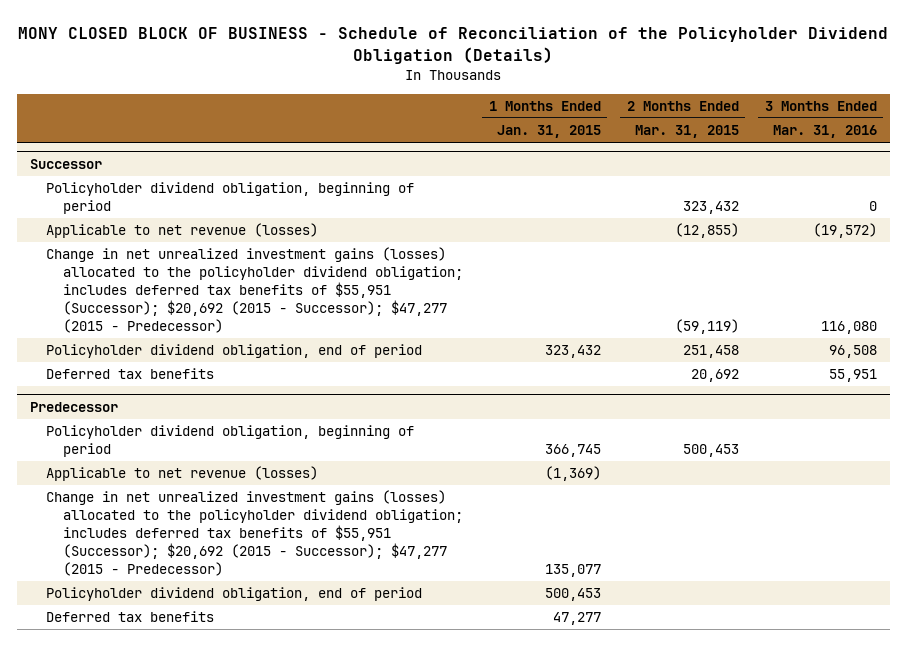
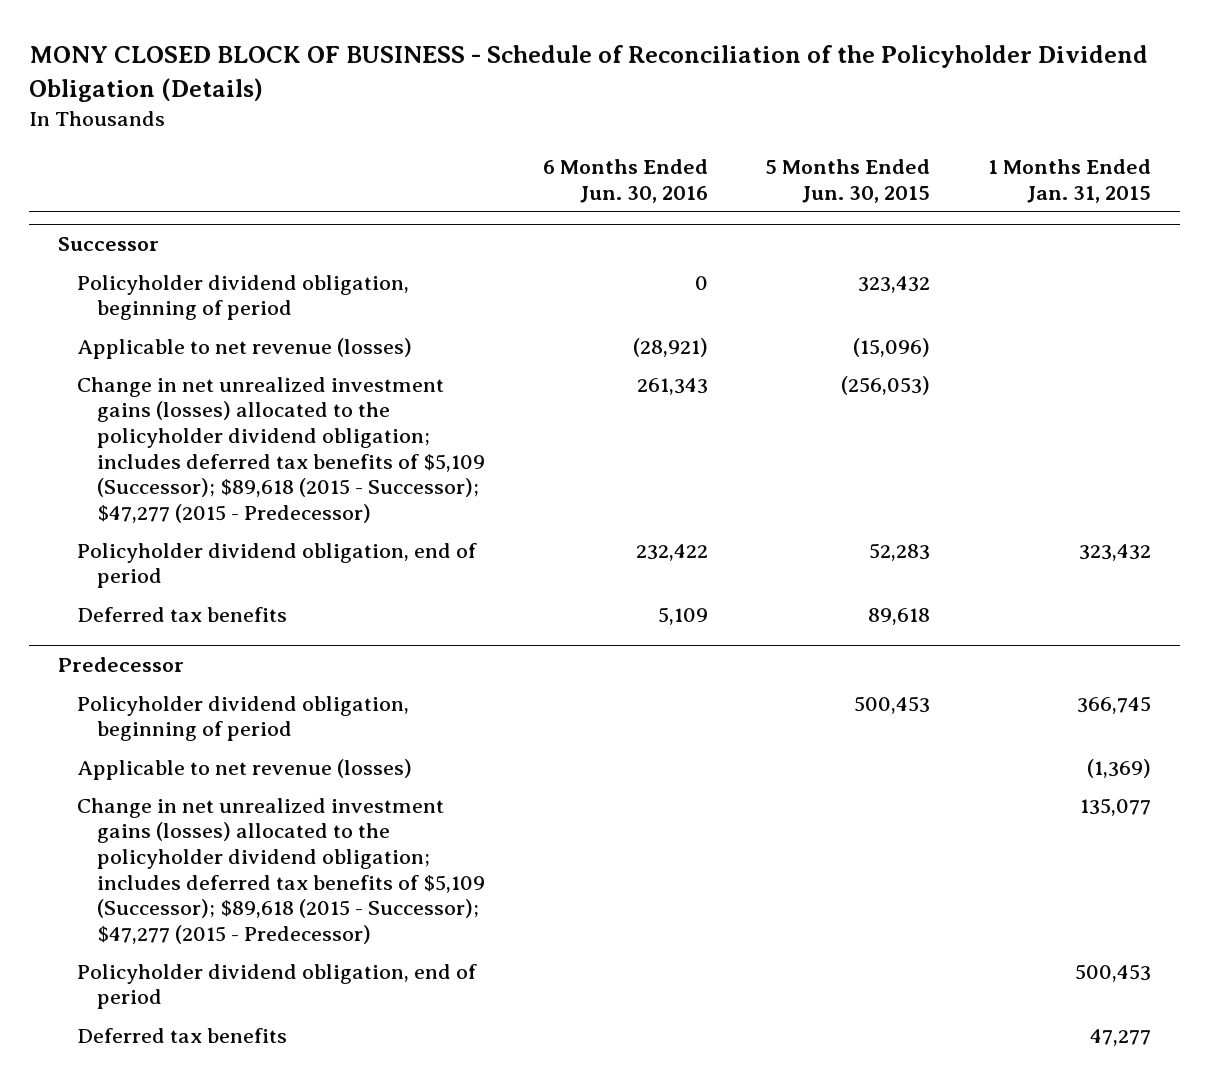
- | 1 Months Ended Jan. 31, 2015 | 2 Months Ended Mar. 31, 2015 | 3 Months Ended Mar. 31, 2016
+ | 6 Months Ended Jun. 30, 2016 | 5 Months Ended Jun. 30, 2015 | 1 Months Ended Jan. 31, 2015
@ Successor
- Change in net unrealized investment gains (losses) allocated to the policyholder dividend obligation; includes deferred tax benefits of $55,951 (Successor); $20,692 (2015 - Successor); $47,277 (2015 - Predecessor) | | (59,119) | 116,080
+ Change in net unrealized investment gains (losses) allocated to the policyholder dividend obligation; includes deferred tax benefits of $5,109 (Successor); $89,618 (2015 - Successor); $47,277 (2015 - Predecessor) | 261,343 | (256,053) |
@ Predecessor
- Change in net unrealized investment gains (losses) allocated to the policyholder dividend obligation; includes deferred tax benefits of $55,951 (Successor); $20,692 (2015 - Successor); $47,277 (2015 - Predecessor) | 135,077 | |
+ Change in net unrealized investment gains (losses) allocated to the policyholder dividend obligation; includes deferred tax benefits of $5,109 (Successor); $89,618 (2015 - Successor); $47,277 (2015 - Predecessor) | | | 135,077

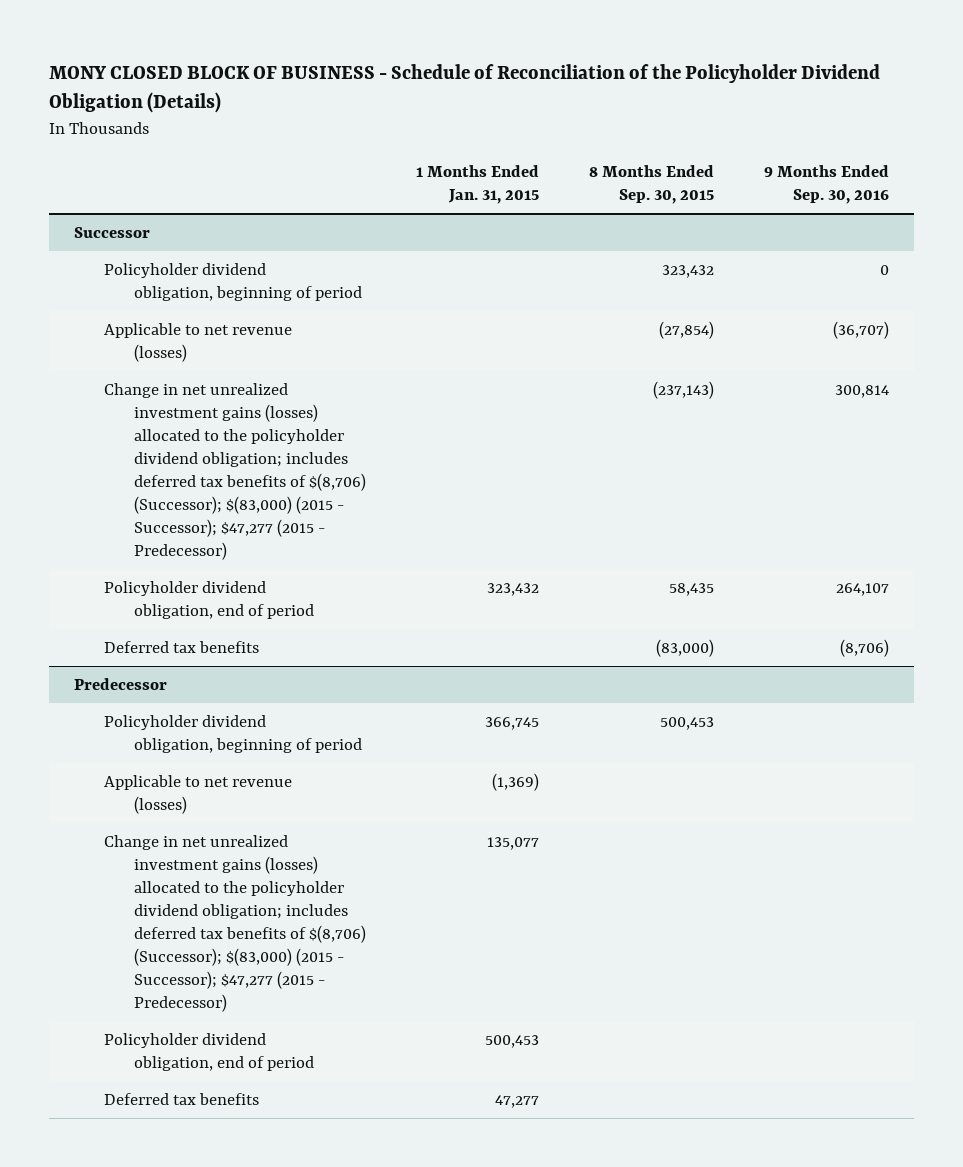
- | 6 Months Ended Jun. 30, 2016 | 5 Months Ended Jun. 30, 2015 | 1 Months Ended Jan. 31, 2015
+ | 1 Months Ended Jan. 31, 2015 | 8 Months Ended Sep. 30, 2015 | 9 Months Ended Sep. 30, 2016
@ Successor
- Change in net unrealized investment gains (losses) allocated to the policyholder dividend obligation; includes deferred tax benefits of $5,109 (Successor); $89,618 (2015 - Successor); $47,277 (2015 - Predecessor) | 261,343 | (256,053) |
+ Change in net unrealized investment gains (losses) allocated to the policyholder dividend obligation; includes deferred tax benefits of $(8,706) (Successor); $(83,000) (2015 - Successor); $47,277 (2015 - Predecessor) | | (237,143) | 300,814
@ Predecessor
- Change in net unrealized investment gains (losses) allocated to the policyholder dividend obligation; includes deferred tax benefits of $5,109 (Successor); $89,618 (2015 - Successor); $47,277 (2015 - Predecessor) | | | 135,077
+ Change in net unrealized investment gains (losses) allocated to the policyholder dividend obligation; includes deferred tax benefits of $(8,706) (Successor); $(83,000) (2015 - Successor); $47,277 (2015 - Predecessor) | 135,077 | |

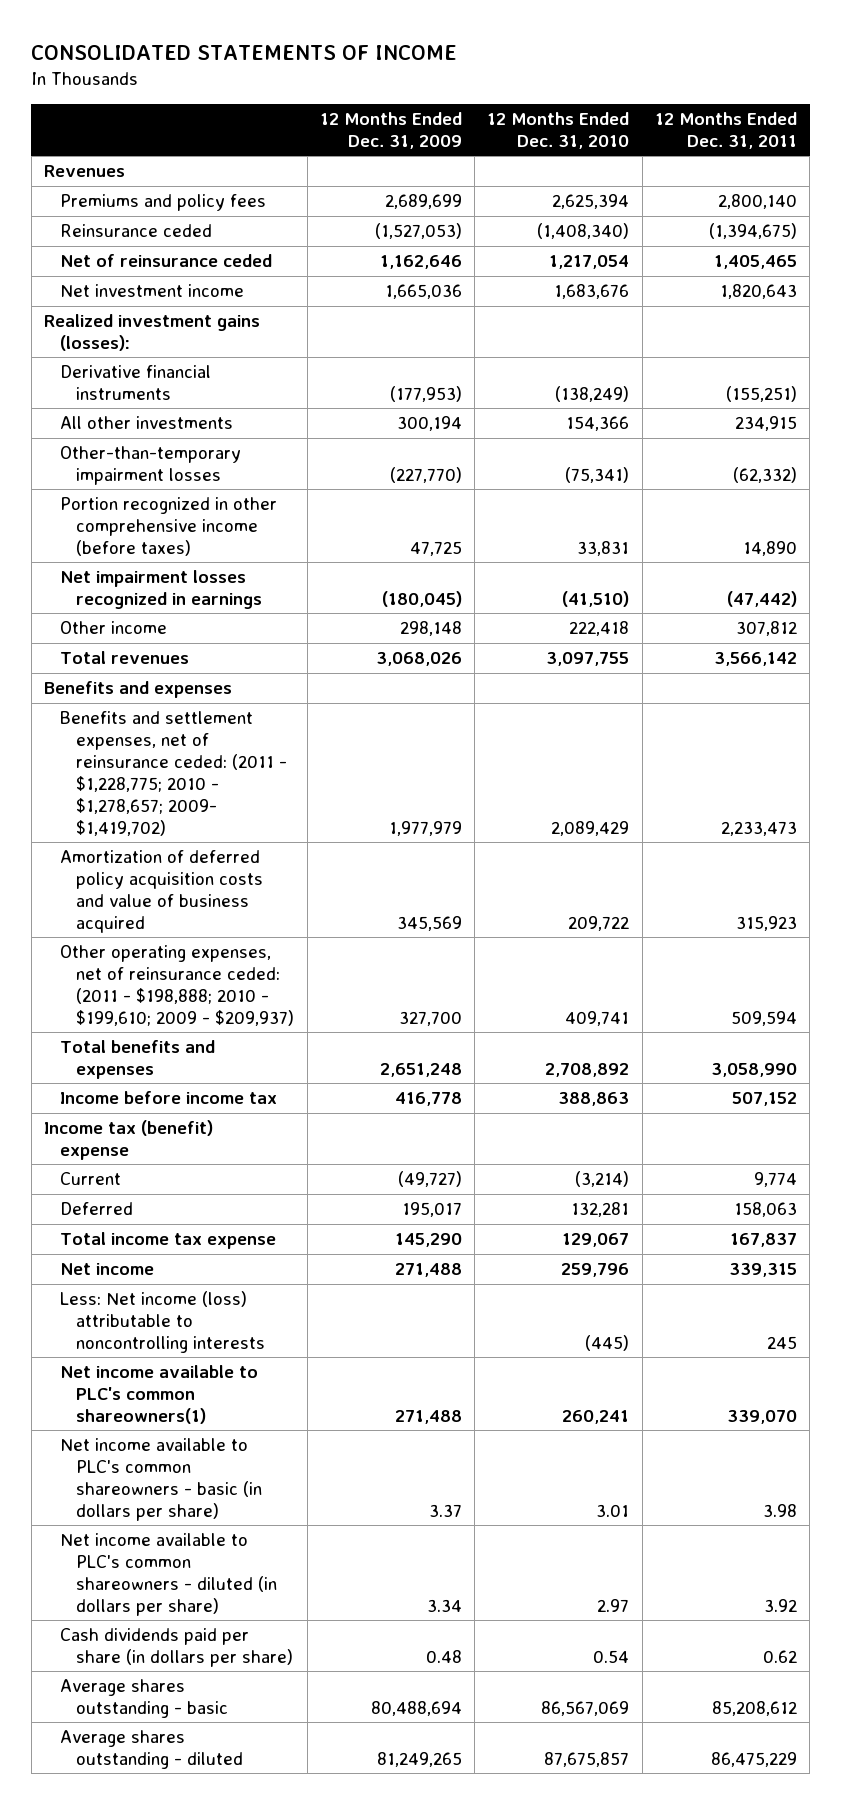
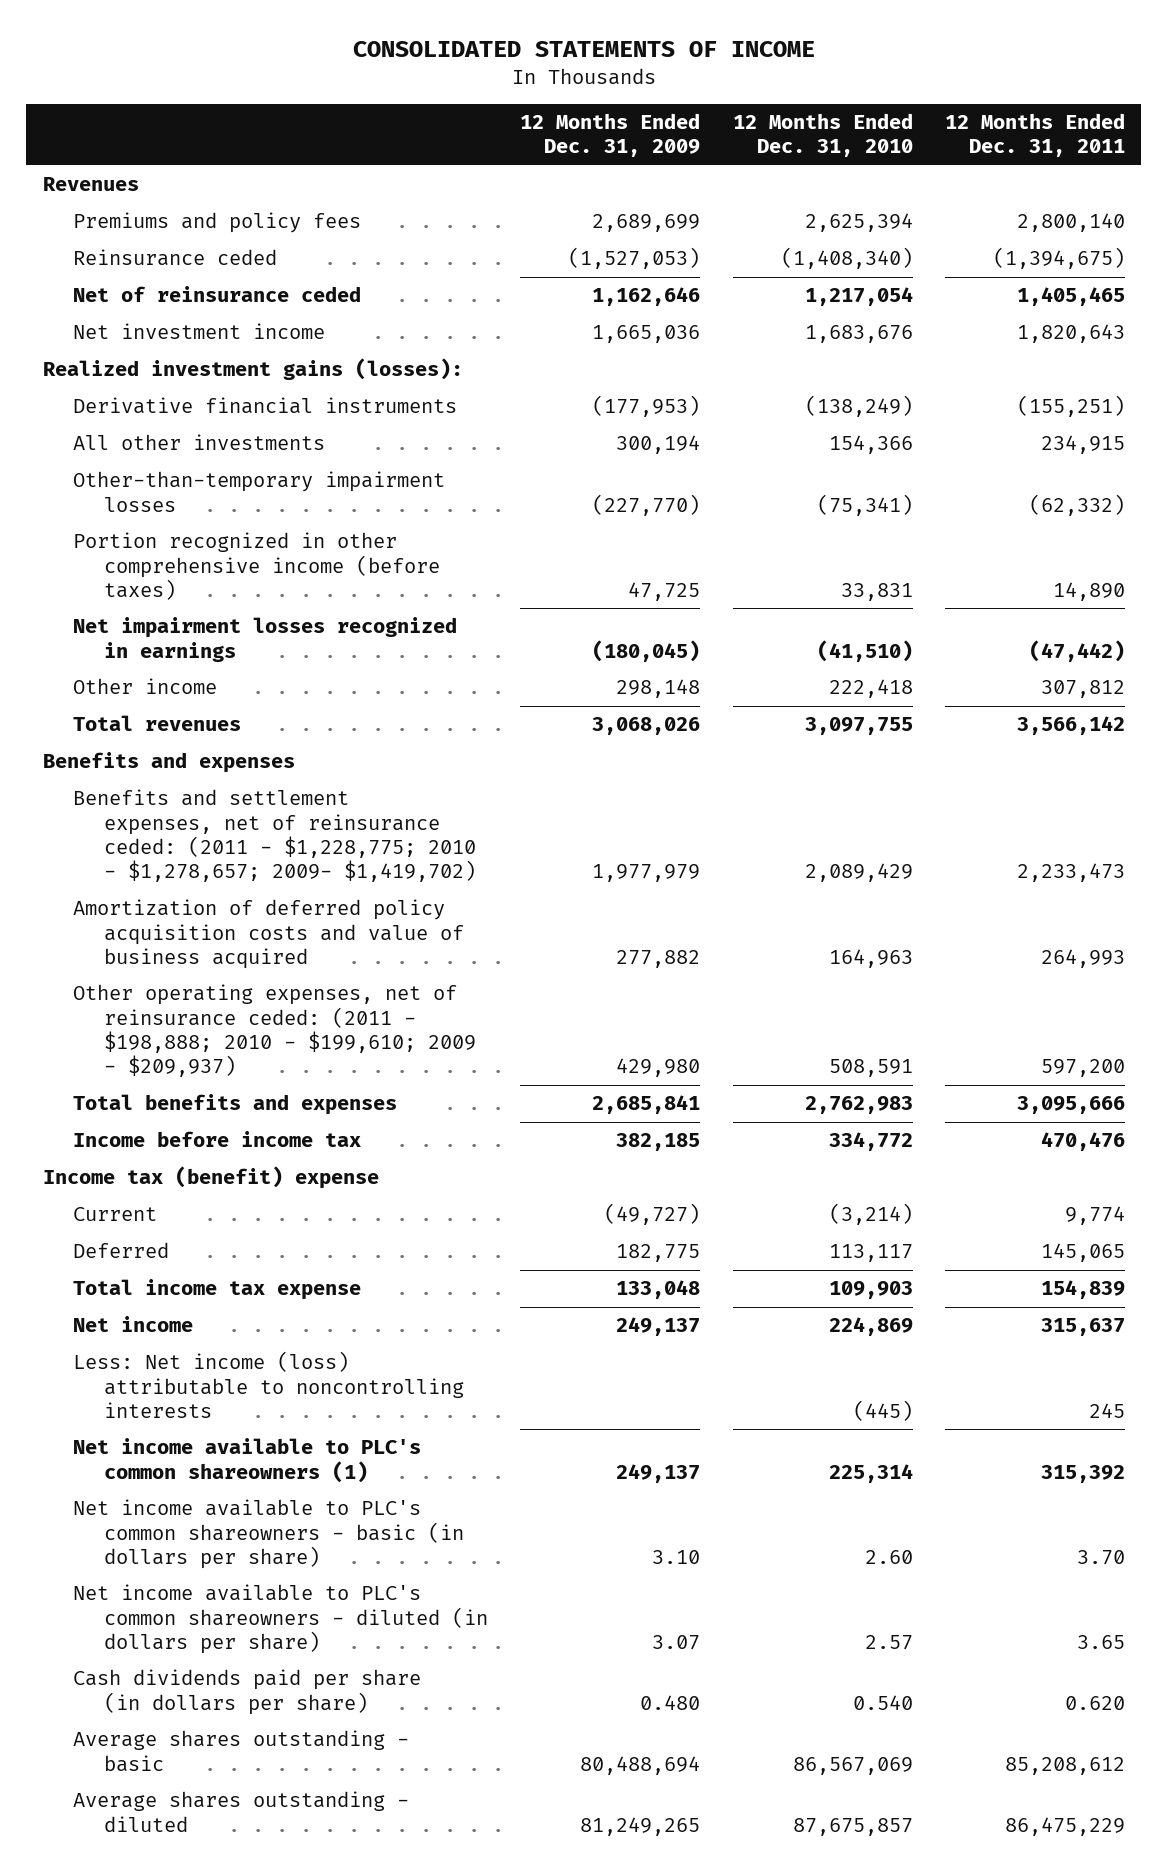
- Amortization of deferred policy acquisition costs and value of business acquired | 345,569 | 209,722 | 315,923
- Other operating expenses, net of reinsurance ceded: (2011 - $198,888; 2010 - $199,610; 2009 - $209,937) | 327,700 | 409,741 | 509,594
- Total benefits and expenses | 2,651,248 | 2,708,892 | 3,058,990
- Income before income tax | 416,778 | 388,863 | 507,152
+ Amortization of deferred policy acquisition costs and value of business acquired | 277,882 | 164,963 | 264,993
+ Other operating expenses, net of reinsurance ceded: (2011 - $198,888; 2010 - $199,610; 2009 - $209,937) | 429,980 | 508,591 | 597,200
+ Total benefits and expenses | 2,685,841 | 2,762,983 | 3,095,666
+ Income before income tax | 382,185 | 334,772 | 470,476
- Deferred | 195,017 | 132,281 | 158,063
- Total income tax expense | 145,290 | 129,067 | 167,837
- Net income | 271,488 | 259,796 | 339,315
+ Deferred | 182,775 | 113,117 | 145,065
+ Total income tax expense | 133,048 | 109,903 | 154,839
+ Net income | 249,137 | 224,869 | 315,637
- Net income available to PLC's common shareowners(1) | 271,488 | 260,241 | 339,070
- Net income available to PLC's common shareowners - basic (in dollars per share) | 3.37 | 3.01 | 3.98
- Net income available to PLC's common shareowners - diluted (in dollars per share) | 3.34 | 2.97 | 3.92
- Cash dividends paid per share (in dollars per share) | 0.48 | 0.54 | 0.62
+ Net income available to PLC's common shareowners (1) | 249,137 | 225,314 | 315,392
+ Net income available to PLC's common shareowners - basic (in dollars per share) | 3.10 | 2.60 | 3.70
+ Net income available to PLC's common shareowners - diluted (in dollars per share) | 3.07 | 2.57 | 3.65
+ Cash dividends paid per share (in dollars per share) | 0.480 | 0.540 | 0.620

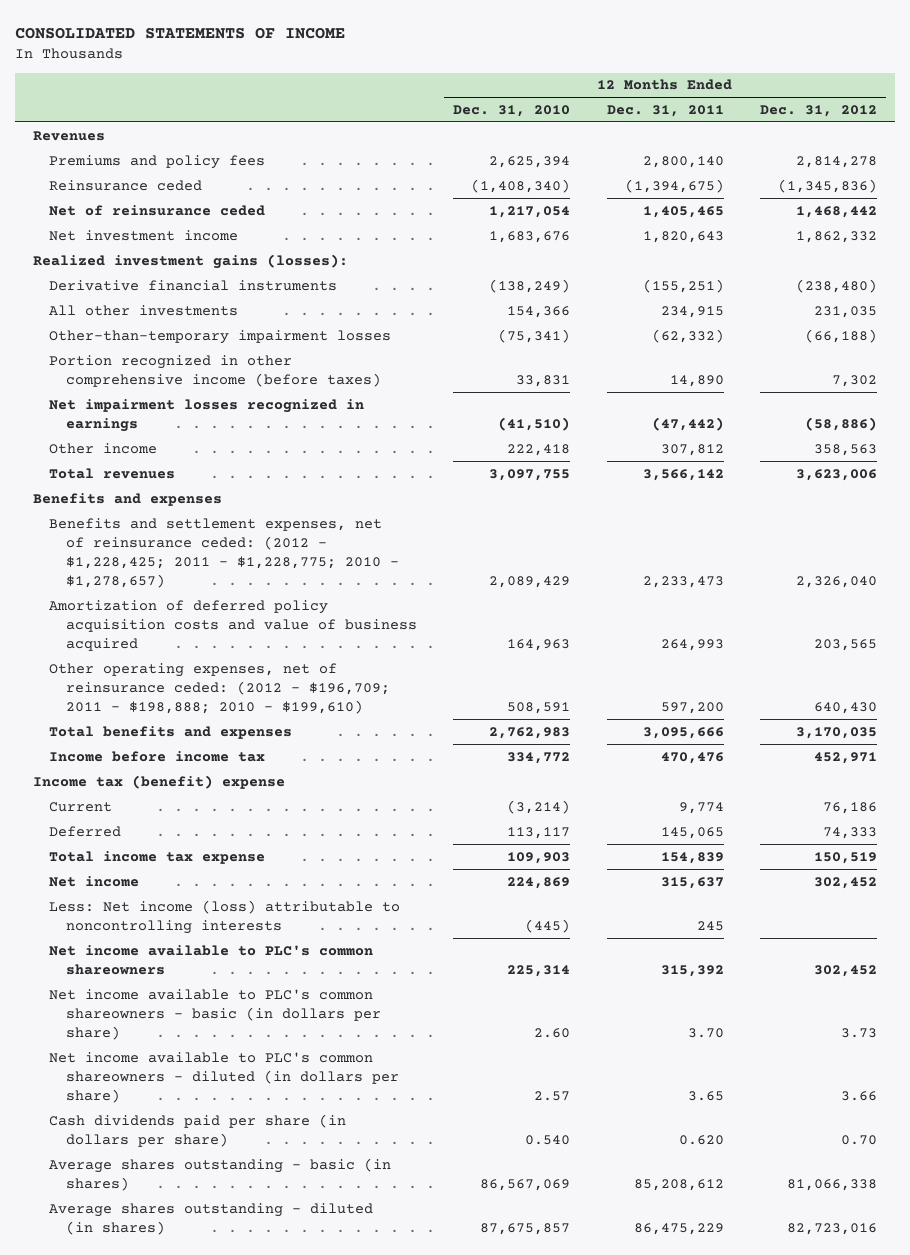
- | 12 Months Ended Dec. 31, 2009 | 12 Months Ended Dec. 31, 2010 | 12 Months Ended Dec. 31, 2011
+ | 12 Months Ended Dec. 31, 2010 | 12 Months Ended Dec. 31, 2011 | 12 Months Ended Dec. 31, 2012
- Benefits and settlement expenses, net of reinsurance ceded: (2011 - $1,228,775; 2010 - $1,278,657; 2009- $1,419,702) | 1,977,979 | 2,089,429 | 2,233,473
+ Benefits and settlement expenses, net of reinsurance ceded: (2012 - $1,228,425; 2011 - $1,228,775; 2010 - $1,278,657) | 2,089,429 | 2,233,473 | 2,326,040
- Other operating expenses, net of reinsurance ceded: (2011 - $198,888; 2010 - $199,610; 2009 - $209,937) | 429,980 | 508,591 | 597,200
+ Other operating expenses, net of reinsurance ceded: (2012 - $196,709; 2011 - $198,888; 2010 - $199,610) | 508,591 | 597,200 | 640,430
- Net income available to PLC's common shareowners (1) | 249,137 | 225,314 | 315,392
+ Net income available to PLC's common shareowners | 225,314 | 315,392 | 302,452
- Average shares outstanding - basic | 80,488,694 | 86,567,069 | 85,208,612
- Average shares outstanding - diluted | 81,249,265 | 87,675,857 | 86,475,229
+ Average shares outstanding - basic (in shares) | 86,567,069 | 85,208,612 | 81,066,338
+ Average shares outstanding - diluted (in shares) | 87,675,857 | 86,475,229 | 82,723,016

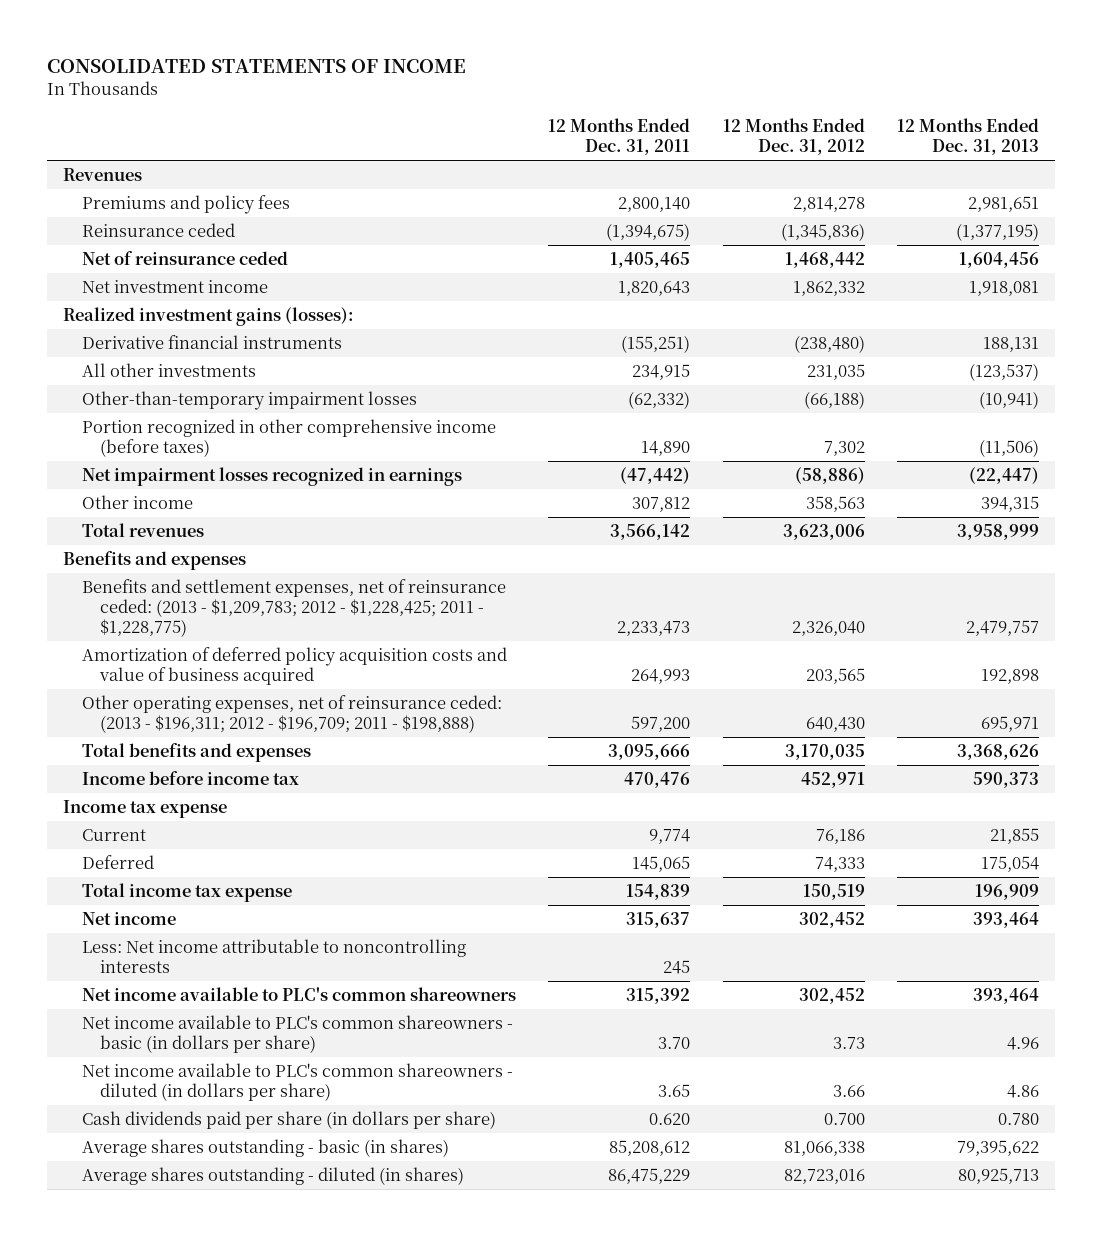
- | 12 Months Ended Dec. 31, 2010 | 12 Months Ended Dec. 31, 2011 | 12 Months Ended Dec. 31, 2012
+ | 12 Months Ended Dec. 31, 2011 | 12 Months Ended Dec. 31, 2012 | 12 Months Ended Dec. 31, 2013
- Benefits and settlement expenses, net of reinsurance ceded: (2012 - $1,228,425; 2011 - $1,228,775; 2010 - $1,278,657) | 2,089,429 | 2,233,473 | 2,326,040
+ Benefits and settlement expenses, net of reinsurance ceded: (2013 - $1,209,783; 2012 - $1,228,425; 2011 - $1,228,775) | 2,233,473 | 2,326,040 | 2,479,757
- Other operating expenses, net of reinsurance ceded: (2012 - $196,709; 2011 - $198,888; 2010 - $199,610) | 508,591 | 597,200 | 640,430
+ Other operating expenses, net of reinsurance ceded: (2013 - $196,311; 2012 - $196,709; 2011 - $198,888) | 597,200 | 640,430 | 695,971
- Income tax (benefit) expense
+ Income tax expense
- Less: Net income (loss) attributable to noncontrolling interests | (445) | 245 |
+ Less: Net income attributable to noncontrolling interests | 245 | |
- Cash dividends paid per share (in dollars per share) | 0.540 | 0.620 | 0.70
+ Cash dividends paid per share (in dollars per share) | 0.620 | 0.700 | 0.780

